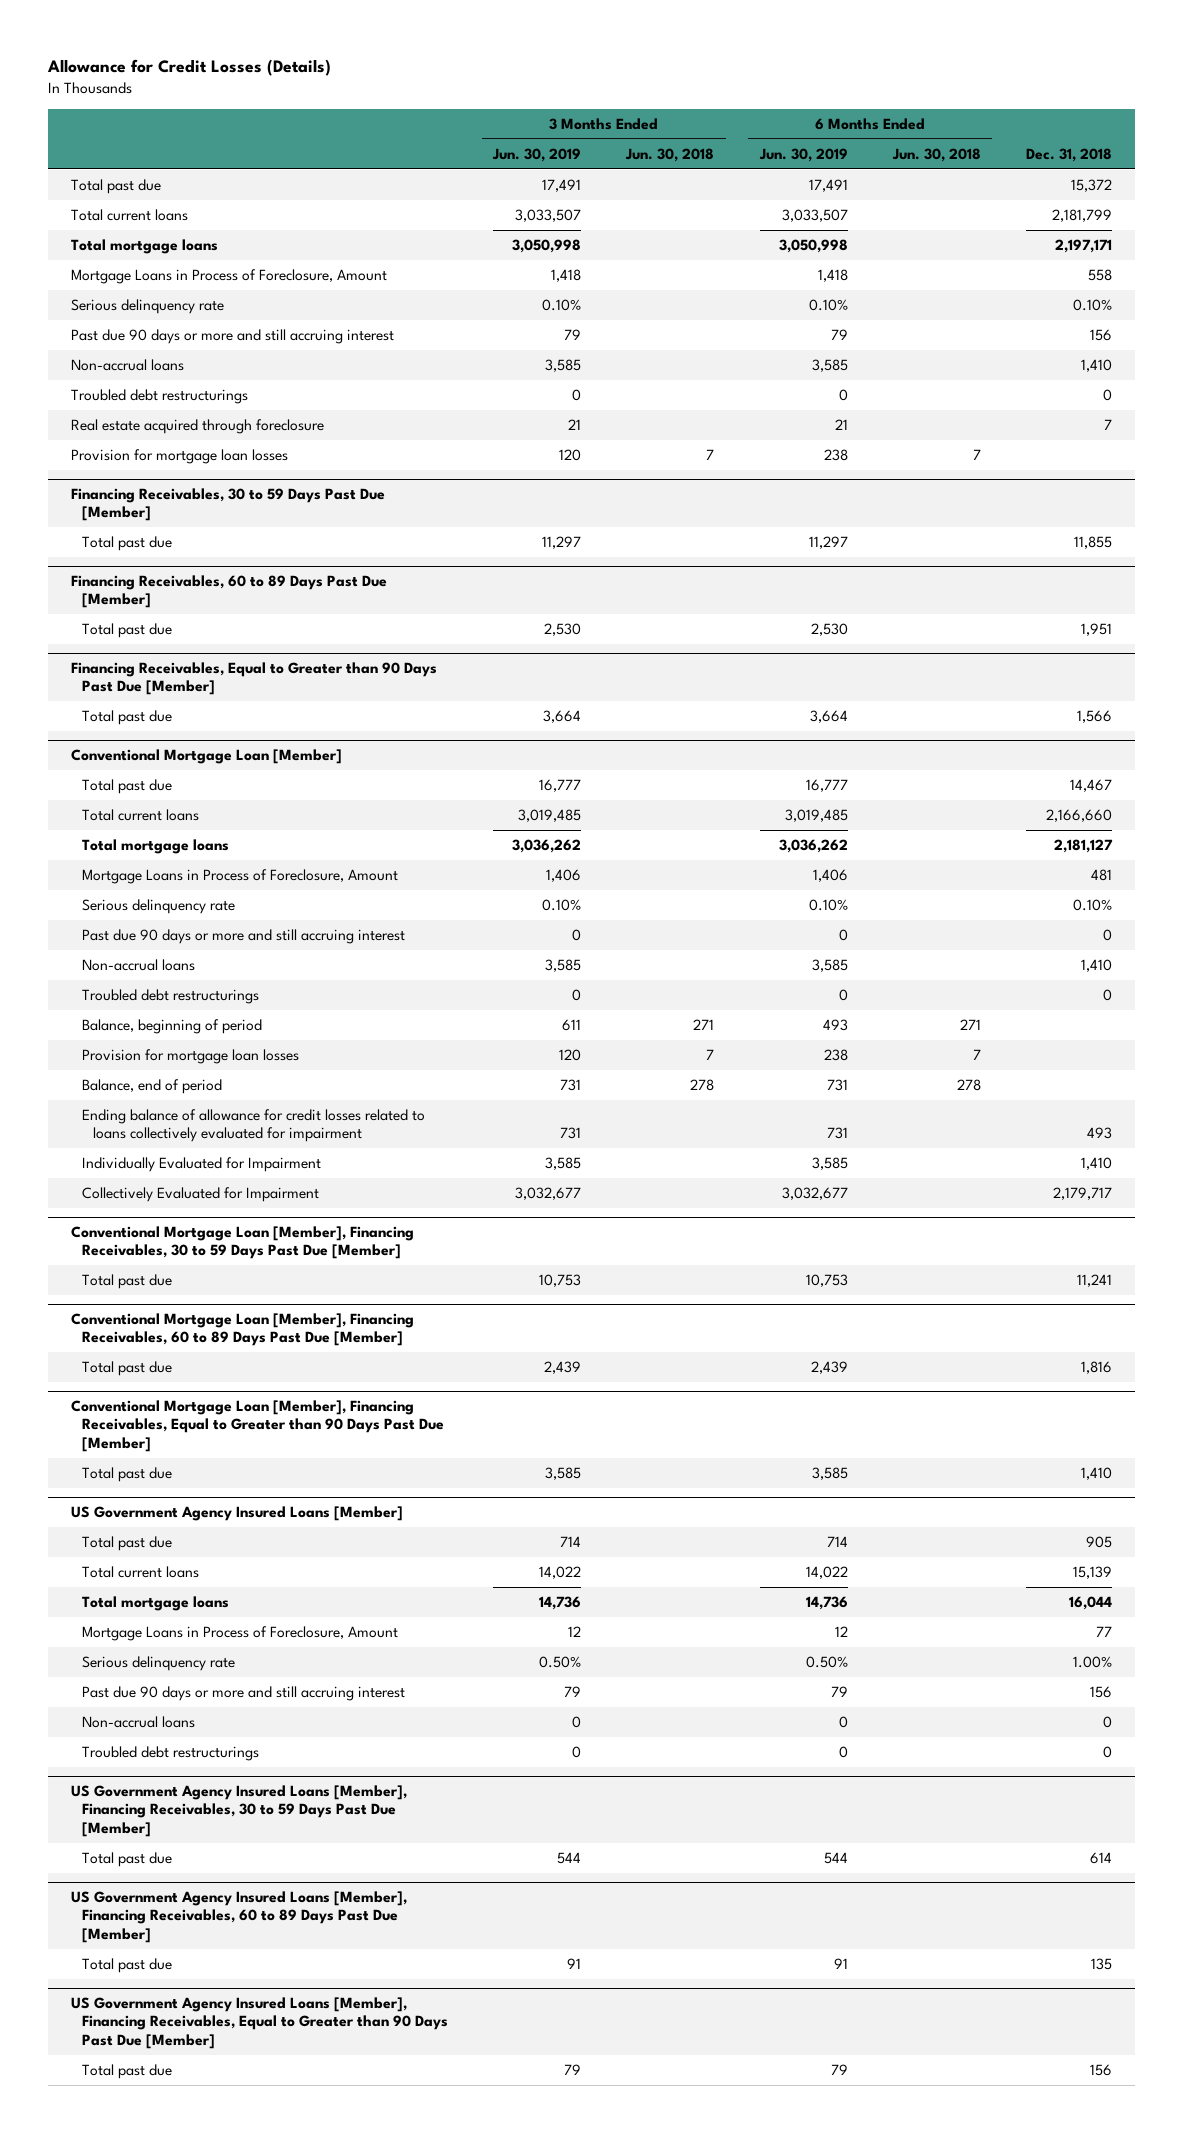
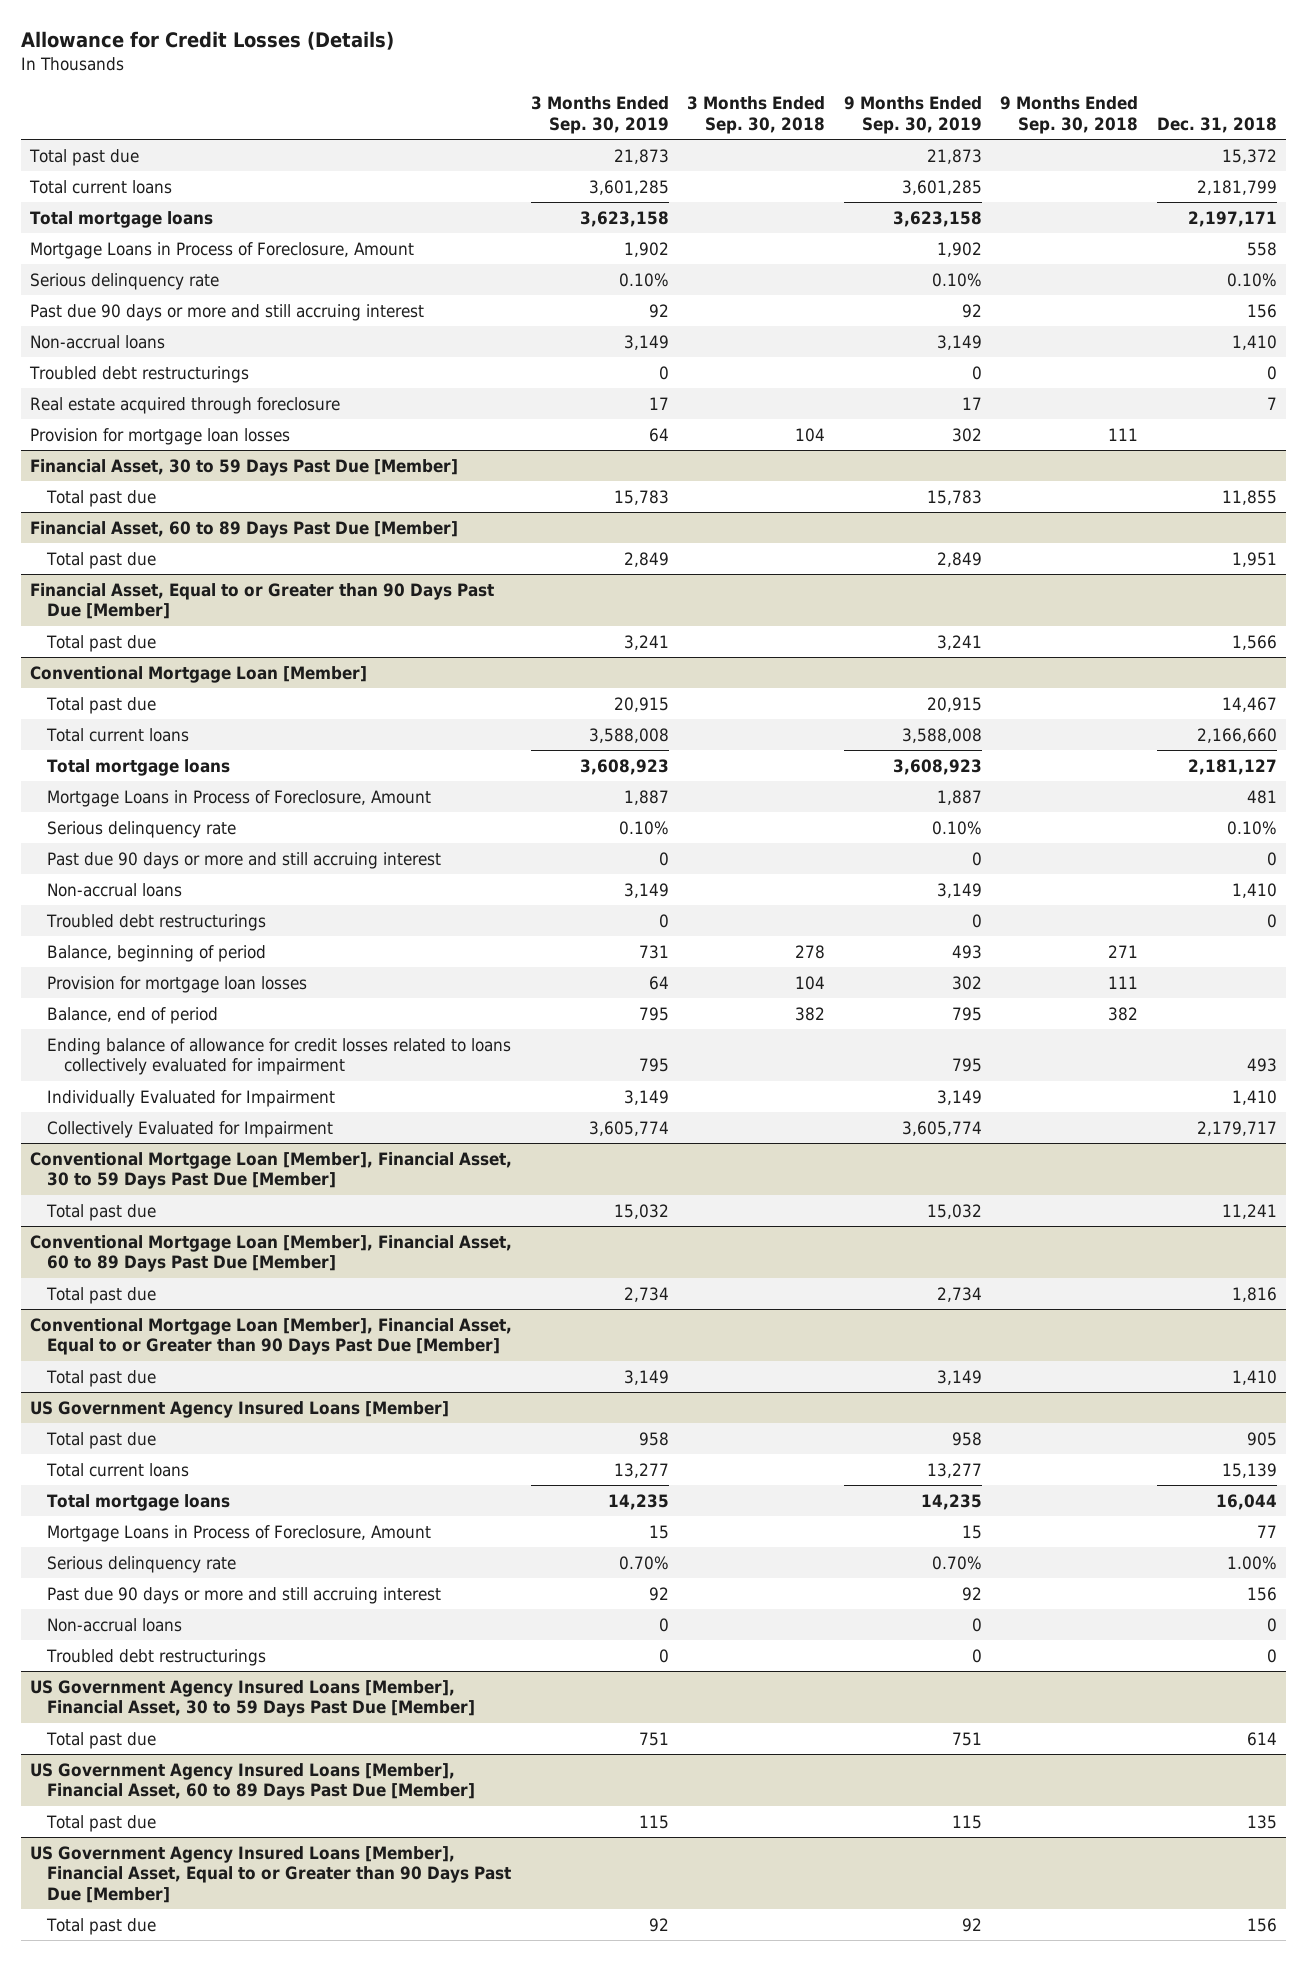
- | 3 Months Ended Jun. 30, 2019 | 3 Months Ended Jun. 30, 2018 | 6 Months Ended Jun. 30, 2019 | 6 Months Ended Jun. 30, 2018 | Dec. 31, 2018
+ | 3 Months Ended Sep. 30, 2019 | 3 Months Ended Sep. 30, 2018 | 9 Months Ended Sep. 30, 2019 | 9 Months Ended Sep. 30, 2018 | Dec. 31, 2018
- Financing Receivables, 30 to 59 Days Past Due [Member]
+ Financial Asset, 30 to 59 Days Past Due [Member]
- Financing Receivables, 60 to 89 Days Past Due [Member]
+ Financial Asset, 60 to 89 Days Past Due [Member]
- Financing Receivables, Equal to Greater than 90 Days Past Due [Member]
+ Financial Asset, Equal to or Greater than 90 Days Past Due [Member]
- Conventional Mortgage Loan [Member], Financing Receivables, 30 to 59 Days Past Due [Member]
+ Conventional Mortgage Loan [Member], Financial Asset, 30 to 59 Days Past Due [Member]
- Conventional Mortgage Loan [Member], Financing Receivables, 60 to 89 Days Past Due [Member]
+ Conventional Mortgage Loan [Member], Financial Asset, 60 to 89 Days Past Due [Member]
- Conventional Mortgage Loan [Member], Financing Receivables, Equal to Greater than 90 Days Past Due [Member]
+ Conventional Mortgage Loan [Member], Financial Asset, Equal to or Greater than 90 Days Past Due [Member]
- US Government Agency Insured Loans [Member], Financing Receivables, 30 to 59 Days Past Due [Member]
+ US Government Agency Insured Loans [Member], Financial Asset, 30 to 59 Days Past Due [Member]
- US Government Agency Insured Loans [Member], Financing Receivables, 60 to 89 Days Past Due [Member]
+ US Government Agency Insured Loans [Member], Financial Asset, 60 to 89 Days Past Due [Member]
- US Government Agency Insured Loans [Member], Financing Receivables, Equal to Greater than 90 Days Past Due [Member]
+ US Government Agency Insured Loans [Member], Financial Asset, Equal to or Greater than 90 Days Past Due [Member]

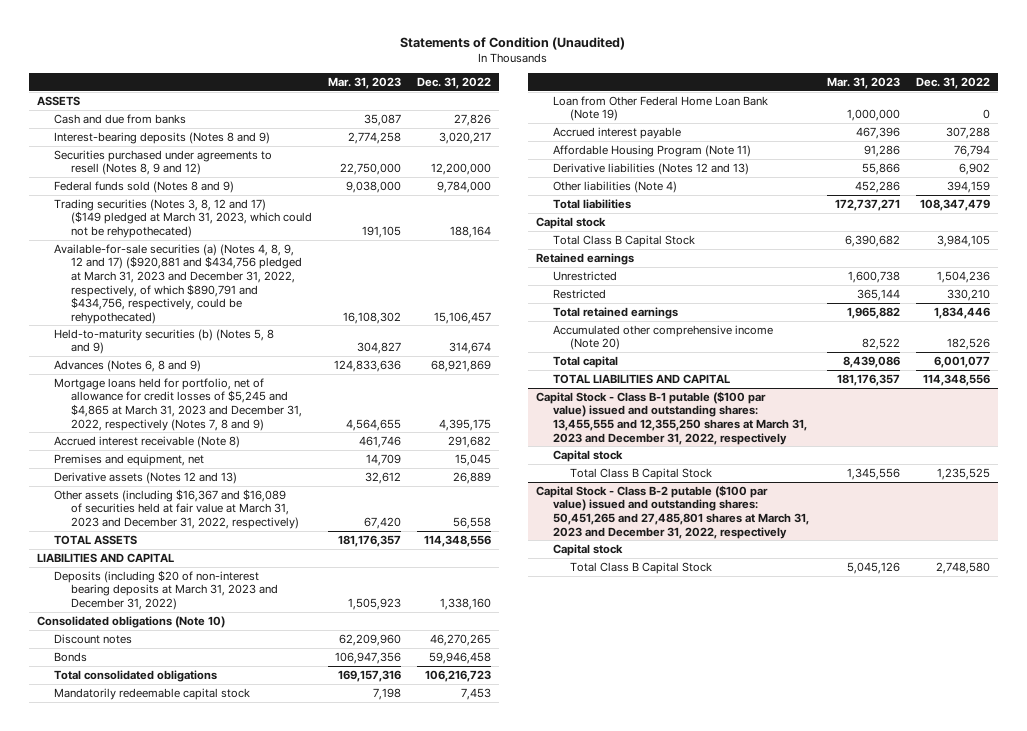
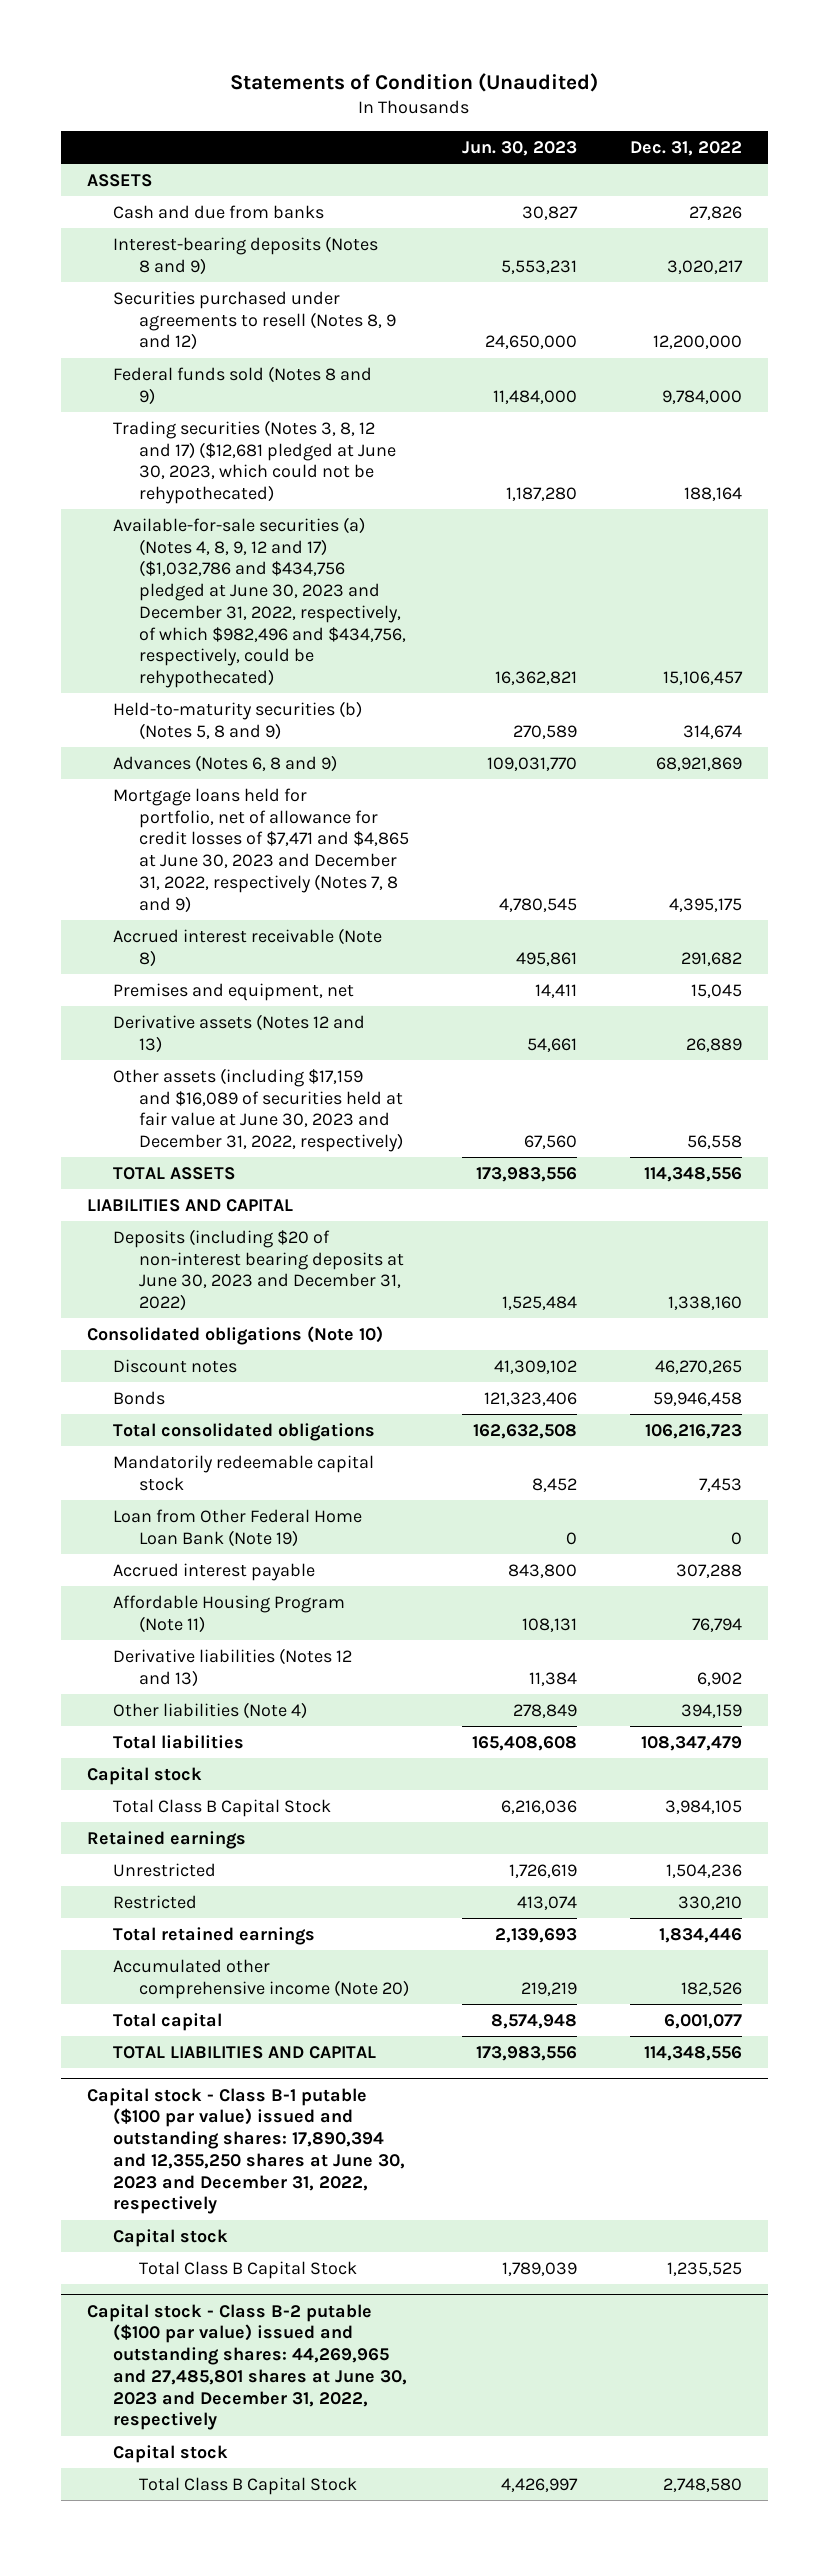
- | Mar. 31, 2023 | Dec. 31, 2022
+ | Jun. 30, 2023 | Dec. 31, 2022
- Trading securities (Notes 3, 8, 12 and 17) ($149 pledged at March 31, 2023, which could not be rehypothecated) | 191,105 | 188,164
- Available-for-sale securities (a) (Notes 4, 8, 9, 12 and 17) ($920,881 and $434,756 pledged at March 31, 2023 and December 31, 2022, respectively, of which $890,791 and $434,756, respectively, could be rehypothecated) | 16,108,302 | 15,106,457
+ Trading securities (Notes 3, 8, 12 and 17) ($12,681 pledged at June 30, 2023, which could not be rehypothecated) | 1,187,280 | 188,164
+ Available-for-sale securities (a) (Notes 4, 8, 9, 12 and 17) ($1,032,786 and $434,756 pledged at June 30, 2023 and December 31, 2022, respectively, of which $982,496 and $434,756, respectively, could be rehypothecated) | 16,362,821 | 15,106,457
- Mortgage loans held for portfolio, net of allowance for credit losses of $5,245 and $4,865 at March 31, 2023 and December 31, 2022, respectively (Notes 7, 8 and 9) | 4,564,655 | 4,395,175
+ Mortgage loans held for portfolio, net of allowance for credit losses of $7,471 and $4,865 at June 30, 2023 and December 31, 2022, respectively (Notes 7, 8 and 9) | 4,780,545 | 4,395,175
- Other assets (including $16,367 and $16,089 of securities held at fair value at March 31, 2023 and December 31, 2022, respectively) | 67,420 | 56,558
+ Other assets (including $17,159 and $16,089 of securities held at fair value at June 30, 2023 and December 31, 2022, respectively) | 67,560 | 56,558
- Deposits (including $20 of non-interest bearing deposits at March 31, 2023 and December 31, 2022) | 1,505,923 | 1,338,160
+ Deposits (including $20 of non-interest bearing deposits at June 30, 2023 and December 31, 2022) | 1,525,484 | 1,338,160
- Capital Stock - Class B-1 putable ($100 par value) issued and outstanding shares: 13,455,555 and 12,355,250 shares at March 31, 2023 and December 31, 2022, respectively
+ Capital stock - Class B-1 putable ($100 par value) issued and outstanding shares: 17,890,394 and 12,355,250 shares at June 30, 2023 and December 31, 2022, respectively
- Capital Stock - Class B-2 putable ($100 par value) issued and outstanding shares: 50,451,265 and 27,485,801 shares at March 31, 2023 and December 31, 2022, respectively
+ Capital stock - Class B-2 putable ($100 par value) issued and outstanding shares: 44,269,965 and 27,485,801 shares at June 30, 2023 and December 31, 2022, respectively

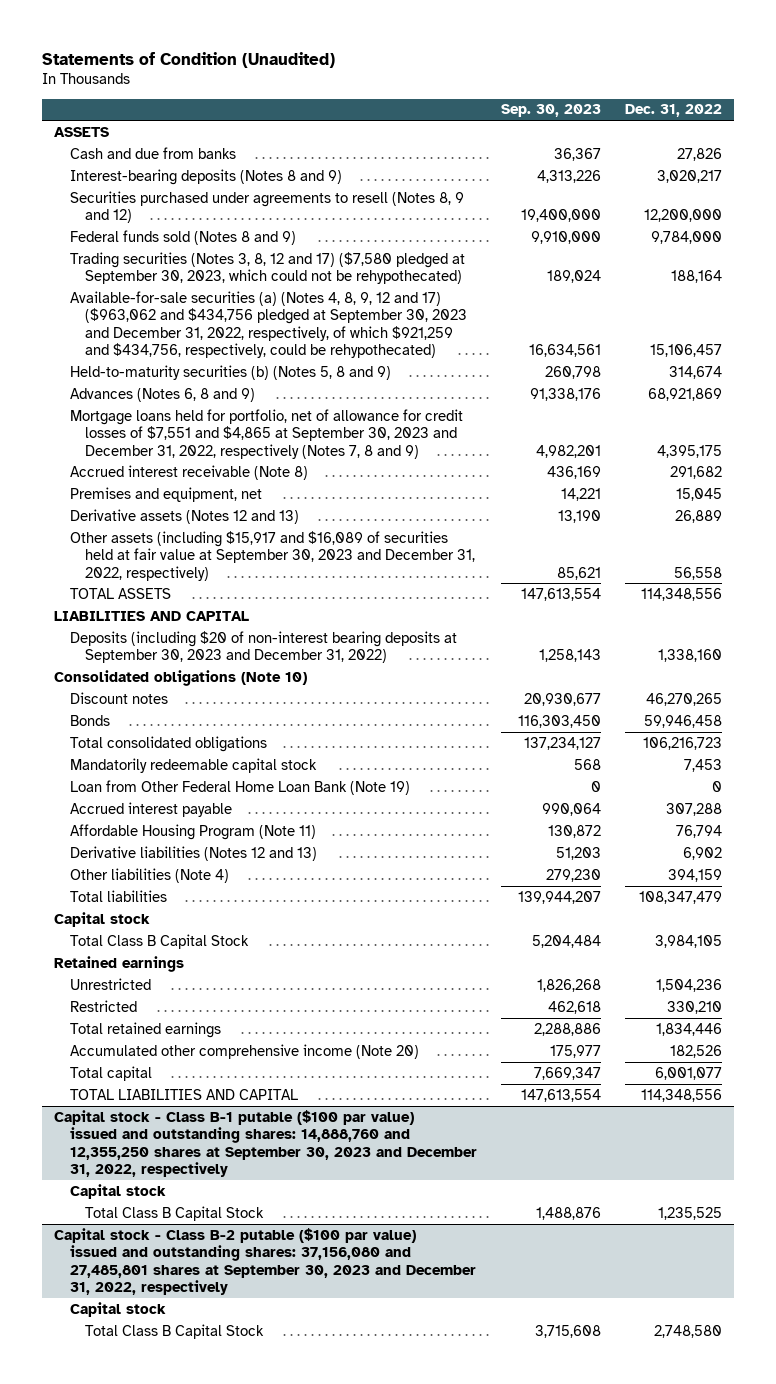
- | Jun. 30, 2023 | Dec. 31, 2022
+ | Sep. 30, 2023 | Dec. 31, 2022
- Trading securities (Notes 3, 8, 12 and 17) ($12,681 pledged at June 30, 2023, which could not be rehypothecated) | 1,187,280 | 188,164
- Available-for-sale securities (a) (Notes 4, 8, 9, 12 and 17) ($1,032,786 and $434,756 pledged at June 30, 2023 and December 31, 2022, respectively, of which $982,496 and $434,756, respectively, could be rehypothecated) | 16,362,821 | 15,106,457
+ Trading securities (Notes 3, 8, 12 and 17) ($7,580 pledged at September 30, 2023, which could not be rehypothecated) | 189,024 | 188,164
+ Available-for-sale securities (a) (Notes 4, 8, 9, 12 and 17) ($963,062 and $434,756 pledged at September 30, 2023 and December 31, 2022, respectively, of which $921,259 and $434,756, respectively, could be rehypothecated) | 16,634,561 | 15,106,457
- Mortgage loans held for portfolio, net of allowance for credit losses of $7,471 and $4,865 at June 30, 2023 and December 31, 2022, respectively (Notes 7, 8 and 9) | 4,780,545 | 4,395,175
+ Mortgage loans held for portfolio, net of allowance for credit losses of $7,551 and $4,865 at September 30, 2023 and December 31, 2022, respectively (Notes 7, 8 and 9) | 4,982,201 | 4,395,175
- Other assets (including $17,159 and $16,089 of securities held at fair value at June 30, 2023 and December 31, 2022, respectively) | 67,560 | 56,558
+ Other assets (including $15,917 and $16,089 of securities held at fair value at September 30, 2023 and December 31, 2022, respectively) | 85,621 | 56,558
- Deposits (including $20 of non-interest bearing deposits at June 30, 2023 and December 31, 2022) | 1,525,484 | 1,338,160
+ Deposits (including $20 of non-interest bearing deposits at September 30, 2023 and December 31, 2022) | 1,258,143 | 1,338,160
- Capital stock - Class B-1 putable ($100 par value) issued and outstanding shares: 17,890,394 and 12,355,250 shares at June 30, 2023 and December 31, 2022, respectively
+ Capital stock - Class B-1 putable ($100 par value) issued and outstanding shares: 14,888,760 and 12,355,250 shares at September 30, 2023 and December 31, 2022, respectively
- Capital stock - Class B-2 putable ($100 par value) issued and outstanding shares: 44,269,965 and 27,485,801 shares at June 30, 2023 and December 31, 2022, respectively
+ Capital stock - Class B-2 putable ($100 par value) issued and outstanding shares: 37,156,080 and 27,485,801 shares at September 30, 2023 and December 31, 2022, respectively

